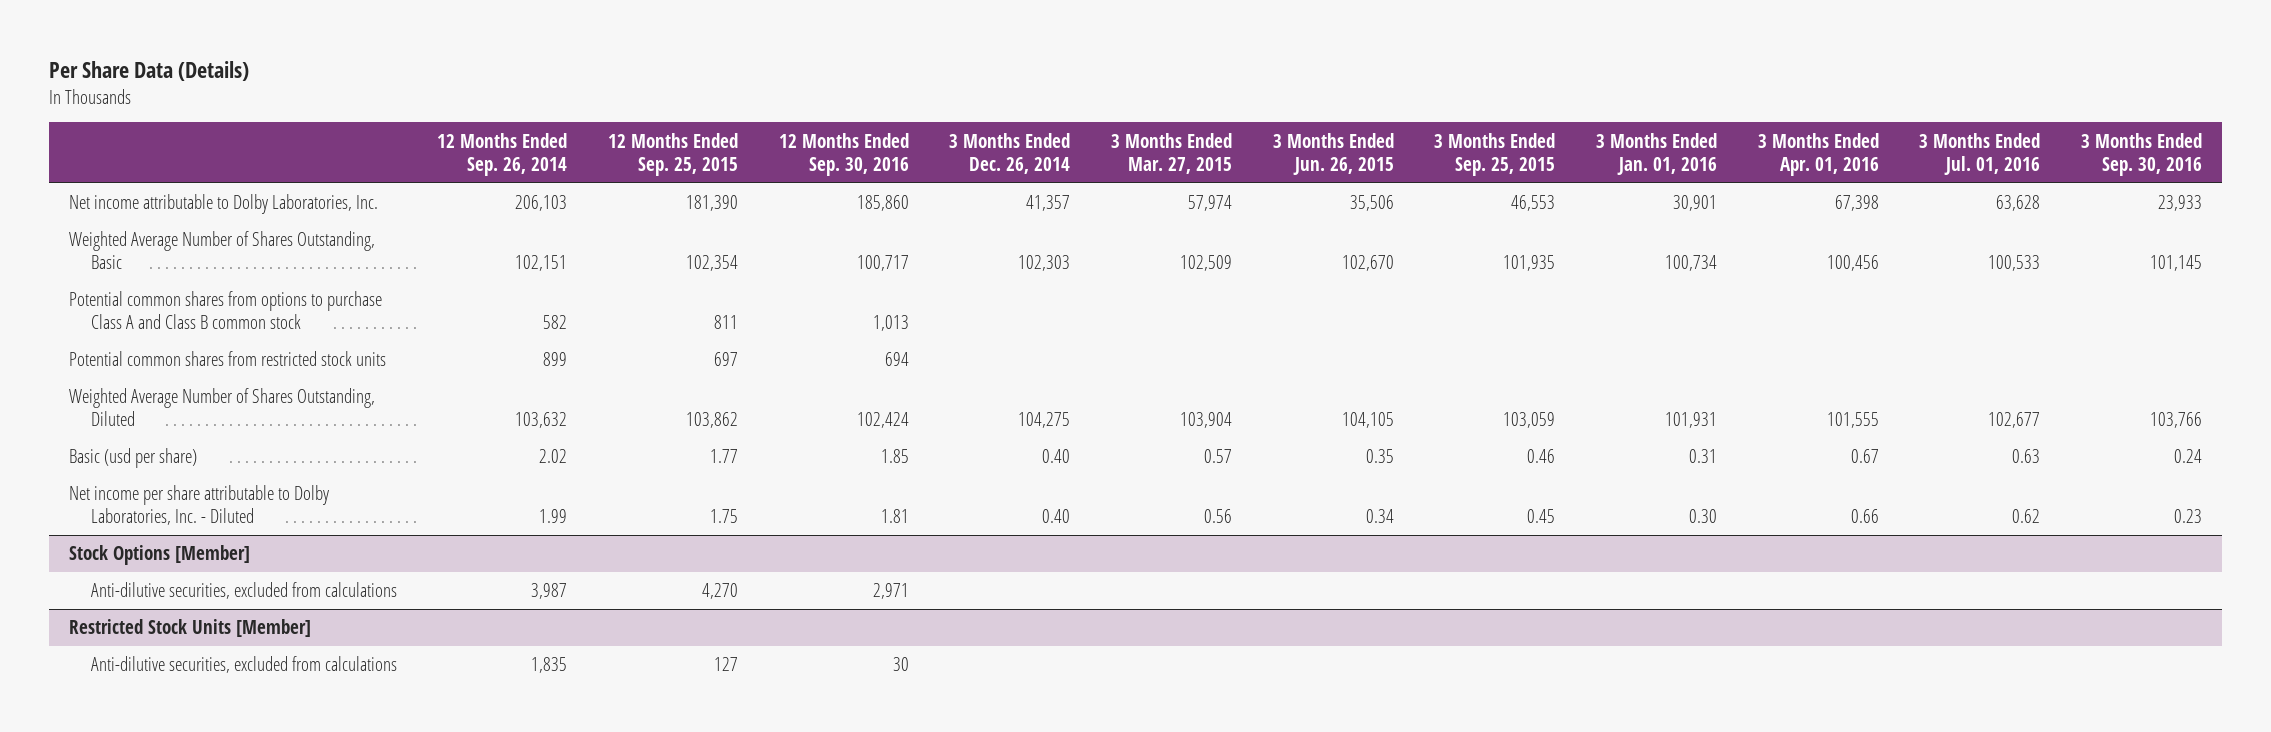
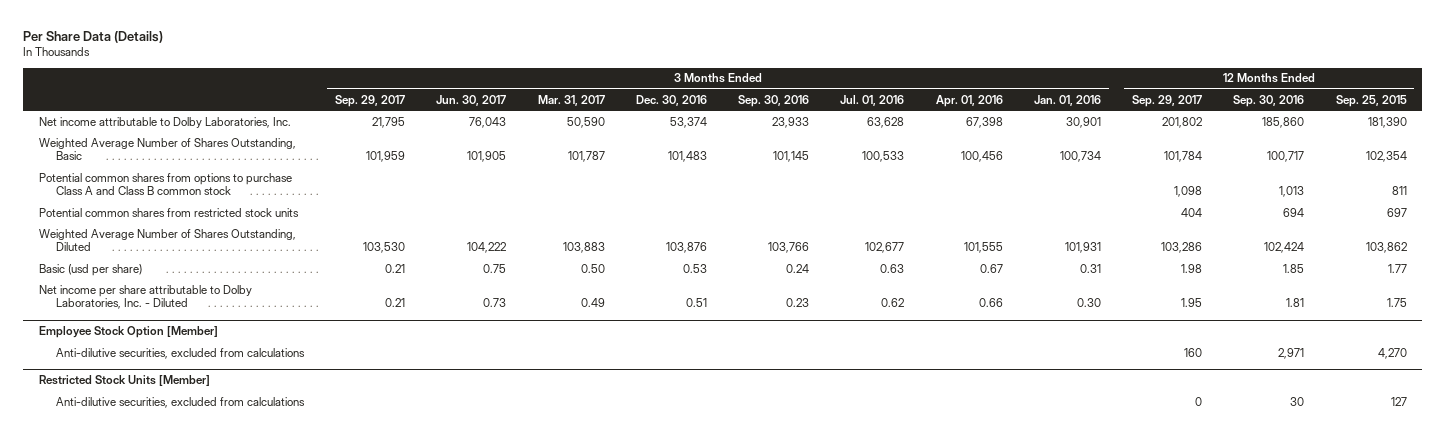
- | 12 Months Ended Sep. 26, 2014 | 12 Months Ended Sep. 25, 2015 | 12 Months Ended Sep. 30, 2016 | 3 Months Ended Dec. 26, 2014 | 3 Months Ended Mar. 27, 2015 | 3 Months Ended Jun. 26, 2015 | 3 Months Ended Sep. 25, 2015 | 3 Months Ended Jan. 01, 2016 | 3 Months Ended Apr. 01, 2016 | 3 Months Ended Jul. 01, 2016 | 3 Months Ended Sep. 30, 2016
+ | 3 Months Ended Sep. 29, 2017 | 3 Months Ended Jun. 30, 2017 | 3 Months Ended Mar. 31, 2017 | 3 Months Ended Dec. 30, 2016 | 3 Months Ended Sep. 30, 2016 | 3 Months Ended Jul. 01, 2016 | 3 Months Ended Apr. 01, 2016 | 3 Months Ended Jan. 01, 2016 | 12 Months Ended Sep. 29, 2017 | 12 Months Ended Sep. 30, 2016 | 12 Months Ended Sep. 25, 2015
- Stock Options [Member]
+ Employee Stock Option [Member]

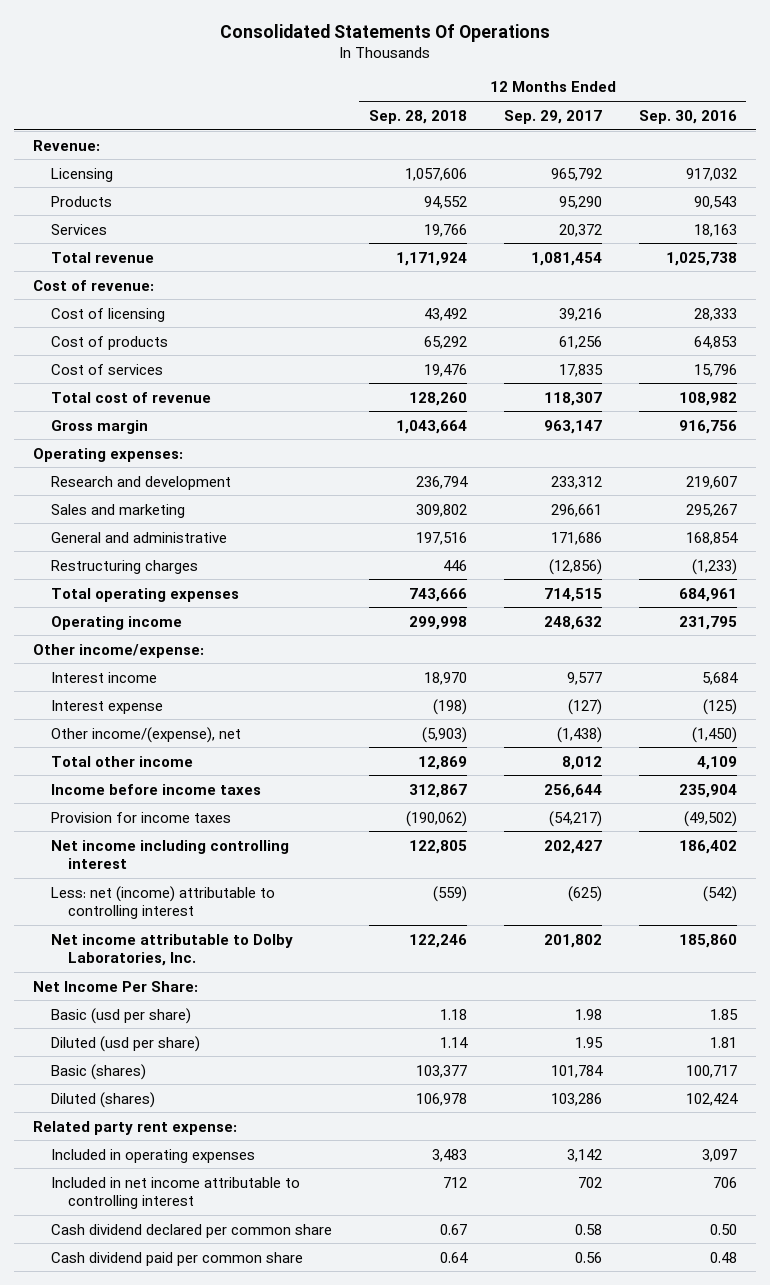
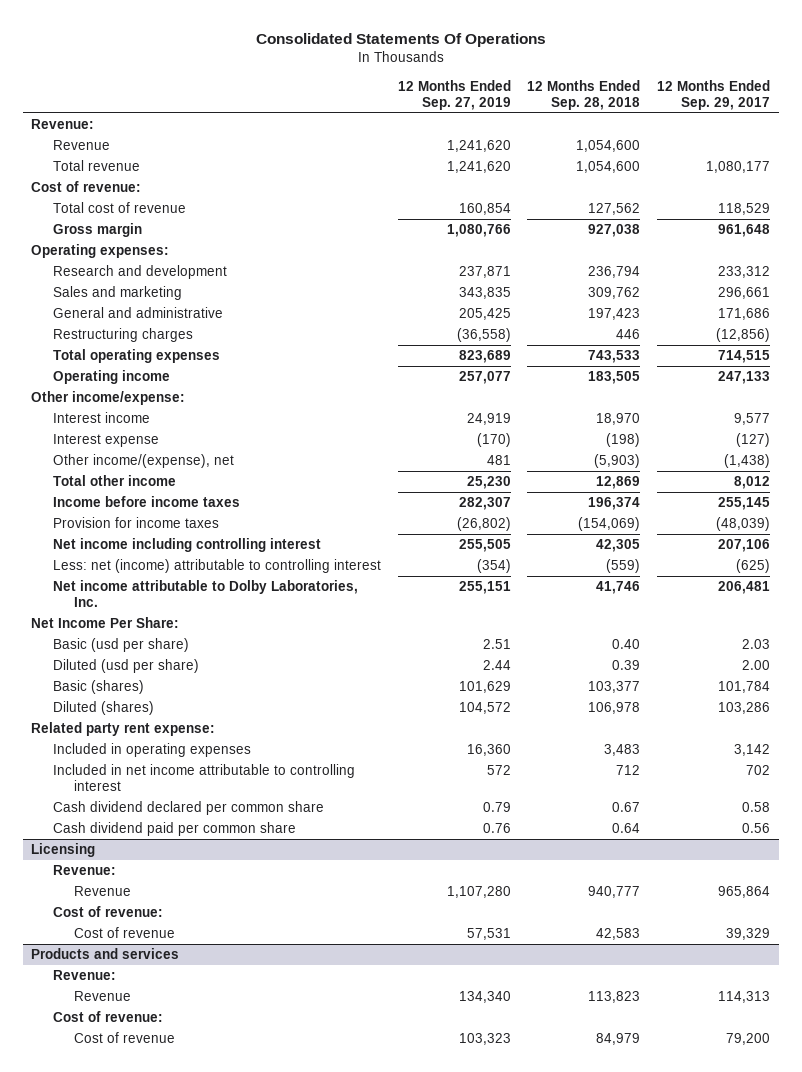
- | 12 Months Ended Sep. 28, 2018 | 12 Months Ended Sep. 29, 2017 | 12 Months Ended Sep. 30, 2016
+ | 12 Months Ended Sep. 27, 2019 | 12 Months Ended Sep. 28, 2018 | 12 Months Ended Sep. 29, 2017
- Licensing | 1,057,606 | 965,792 | 917,032
- Products | 94,552 | 95,290 | 90,543
- Services | 19,766 | 20,372 | 18,163
- Total revenue | 1,171,924 | 1,081,454 | 1,025,738
+ Revenue | 1,241,620 | 1,054,600 |
+ Total revenue | 1,241,620 | 1,054,600 | 1,080,177
- Cost of licensing | 43,492 | 39,216 | 28,333
- Cost of products | 65,292 | 61,256 | 64,853
- Cost of services | 19,476 | 17,835 | 15,796
- Total cost of revenue | 128,260 | 118,307 | 108,982
- Gross margin | 1,043,664 | 963,147 | 916,756
+ Total cost of revenue | 160,854 | 127,562 | 118,529
+ Gross margin | 1,080,766 | 927,038 | 961,648
- Sales and marketing | 309,802 | 296,661 | 295,267
- General and administrative | 197,516 | 171,686 | 168,854
+ Sales and marketing | 343,835 | 309,762 | 296,661
+ General and administrative | 205,425 | 197,423 | 171,686
- Total operating expenses | 743,666 | 714,515 | 684,961
- Operating income | 299,998 | 248,632 | 231,795
+ Total operating expenses | 823,689 | 743,533 | 714,515
+ Operating income | 257,077 | 183,505 | 247,133
- Income before income taxes | 312,867 | 256,644 | 235,904
- Provision for income taxes | (190,062) | (54,217) | (49,502)
- Net income including controlling interest | 122,805 | 202,427 | 186,402
+ Income before income taxes | 282,307 | 196,374 | 255,145
+ Provision for income taxes | (26,802) | (154,069) | (48,039)
+ Net income including controlling interest | 255,505 | 42,305 | 207,106
- Net income attributable to Dolby Laboratories, Inc. | 122,246 | 201,802 | 185,860
+ Net income attributable to Dolby Laboratories, Inc. | 255,151 | 41,746 | 206,481
- Basic (usd per share) | 1.18 | 1.98 | 1.85
- Diluted (usd per share) | 1.14 | 1.95 | 1.81
+ Basic (usd per share) | 2.51 | 0.40 | 2.03
+ Diluted (usd per share) | 2.44 | 0.39 | 2.00
+ Licensing
+ Revenue:
+ Revenue | 1,107,280 | 940,777 | 965,864
+ Cost of revenue:
+ Cost of revenue | 57,531 | 42,583 | 39,329
+ Products and services
+ Revenue:
+ Revenue | 134,340 | 113,823 | 114,313
+ Cost of revenue:
+ Cost of revenue | 103,323 | 84,979 | 79,200

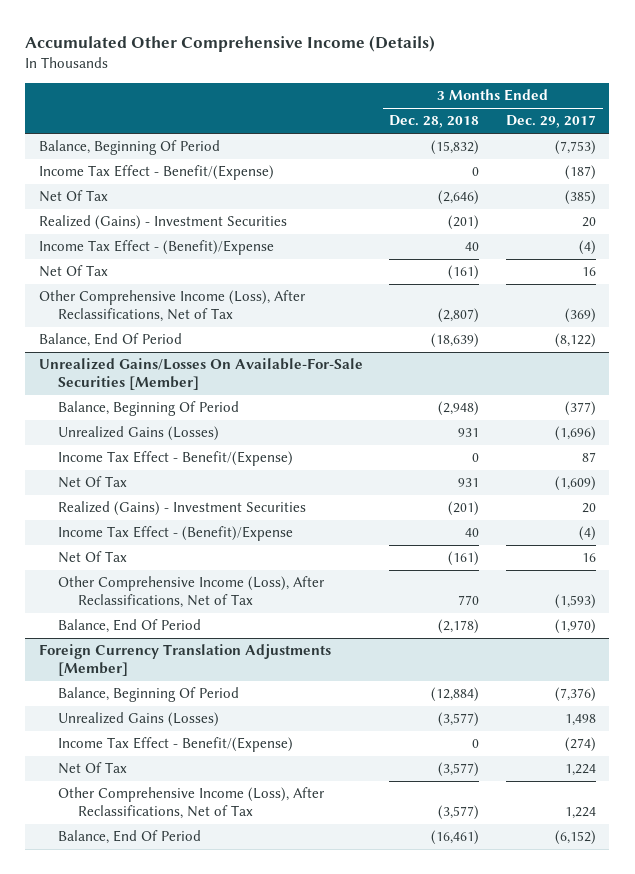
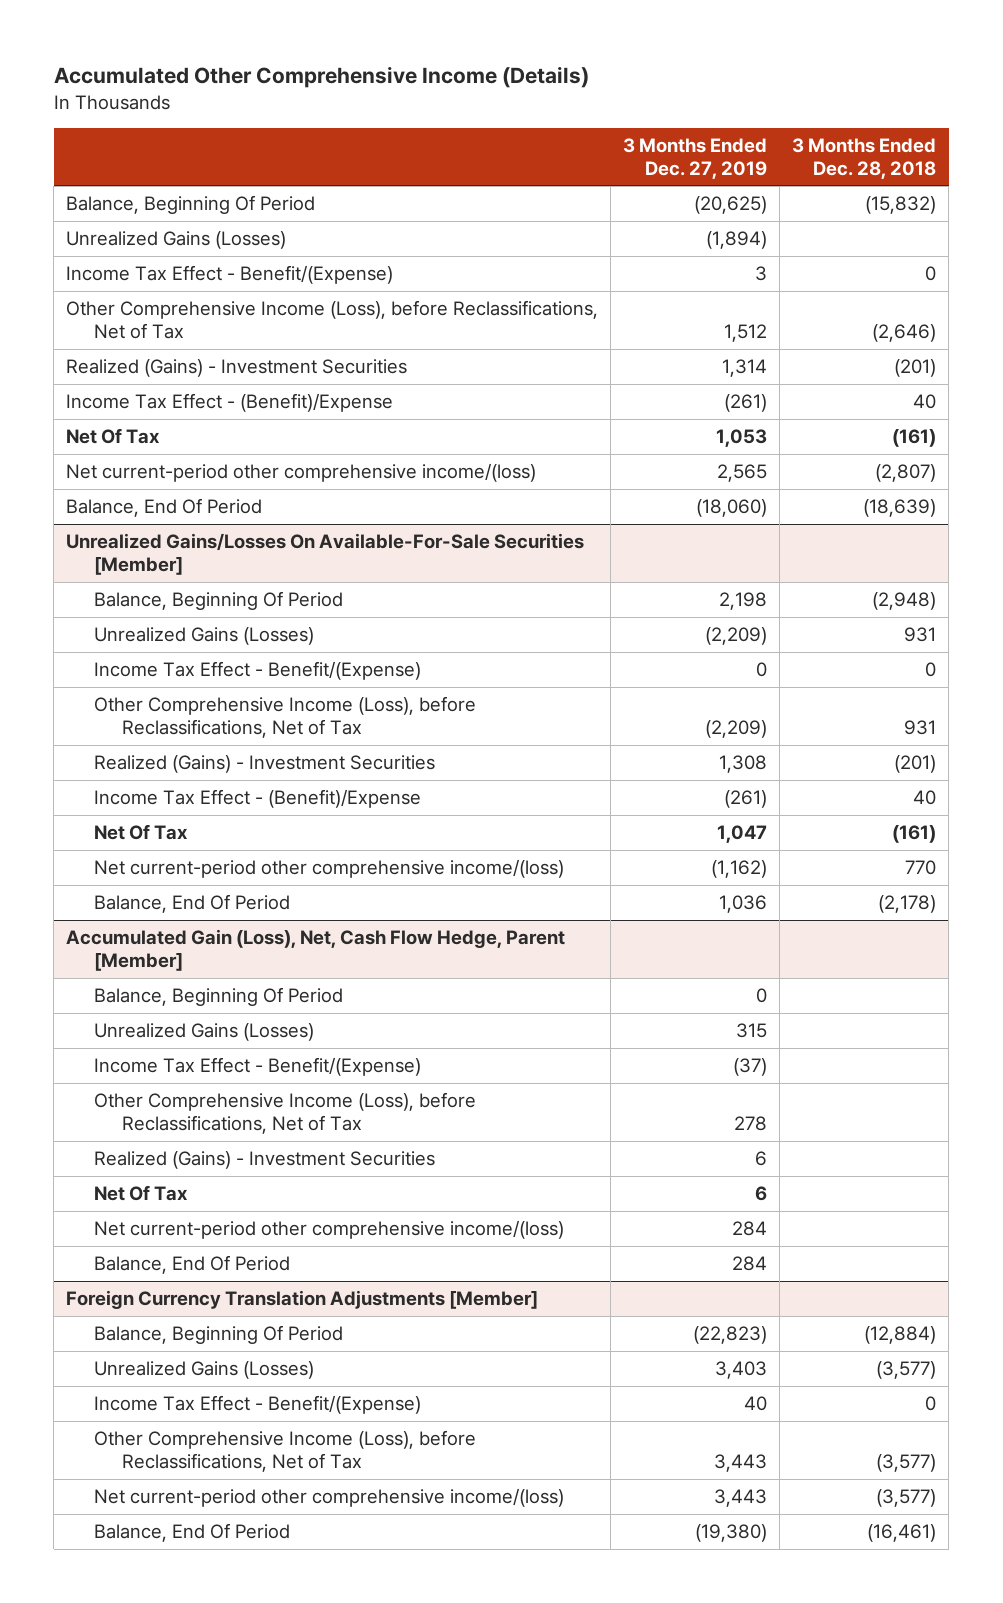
- | 3 Months Ended Dec. 28, 2018 | 3 Months Ended Dec. 29, 2017
+ | 3 Months Ended Dec. 27, 2019 | 3 Months Ended Dec. 28, 2018
+ Unrealized Gains (Losses) | (1,894) |
- Net Of Tax | (2,646) | (385)
+ Other Comprehensive Income (Loss), before Reclassifications, Net of Tax | 1,512 | (2,646)
- Other Comprehensive Income (Loss), After Reclassifications, Net of Tax | (2,807) | (369)
+ Net current-period other comprehensive income/(loss) | 2,565 | (2,807)
@ Unrealized Gains/Losses On Available-For-Sale Securities [Member]
- Net Of Tax | 931 | (1,609)
+ Other Comprehensive Income (Loss), before Reclassifications, Net of Tax | (2,209) | 931
- Other Comprehensive Income (Loss), After Reclassifications, Net of Tax | 770 | (1,593)
+ Net current-period other comprehensive income/(loss) | (1,162) | 770
+ Accumulated Gain (Loss), Net, Cash Flow Hedge, Parent [Member]
+ Balance, Beginning Of Period | 0 |
+ Unrealized Gains (Losses) | 315 |
+ Income Tax Effect - Benefit/(Expense) | (37) |
+ Other Comprehensive Income (Loss), before Reclassifications, Net of Tax | 278 |
+ Realized (Gains) - Investment Securities | 6 |
+ Net Of Tax | 6 |
+ Net current-period other comprehensive income/(loss) | 284 |
+ Balance, End Of Period | 284 |
@ Foreign Currency Translation Adjustments [Member]
- Net Of Tax | (3,577) | 1,224
- Other Comprehensive Income (Loss), After Reclassifications, Net of Tax | (3,577) | 1,224
+ Other Comprehensive Income (Loss), before Reclassifications, Net of Tax | 3,443 | (3,577)
+ Net current-period other comprehensive income/(loss) | 3,443 | (3,577)

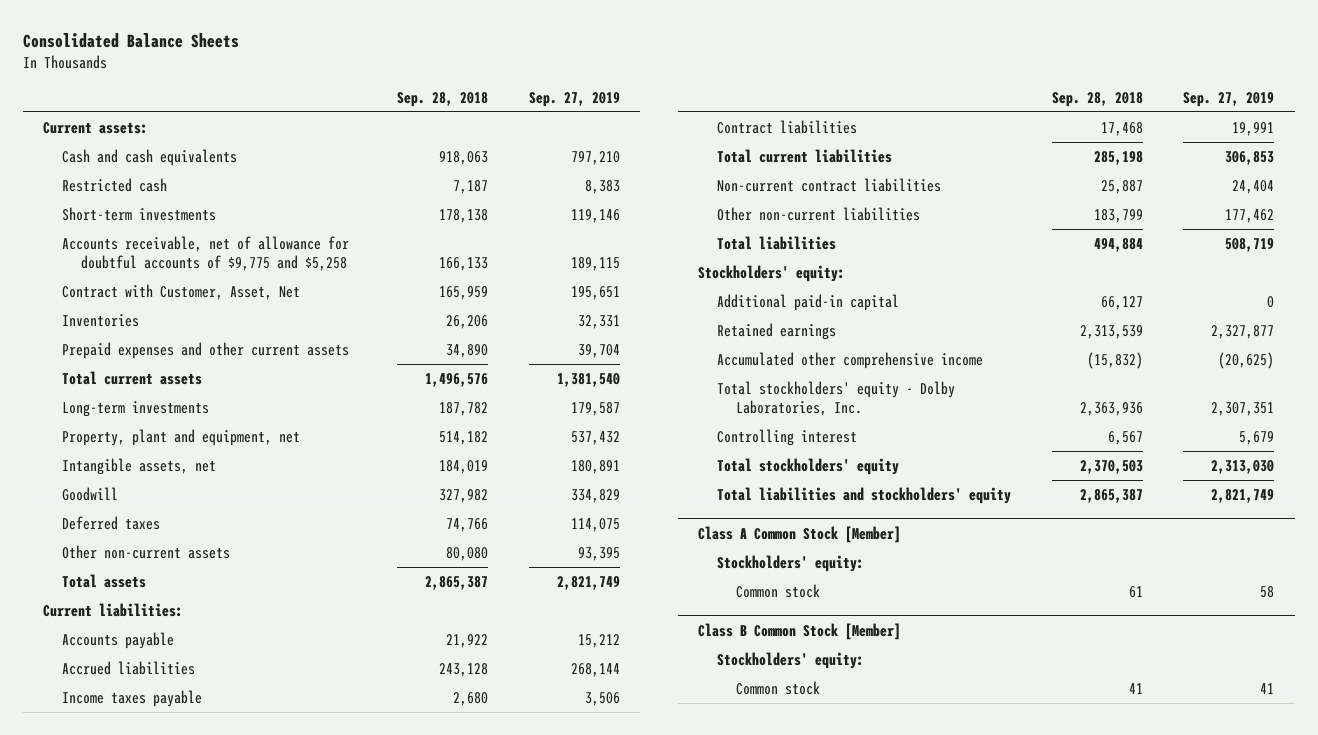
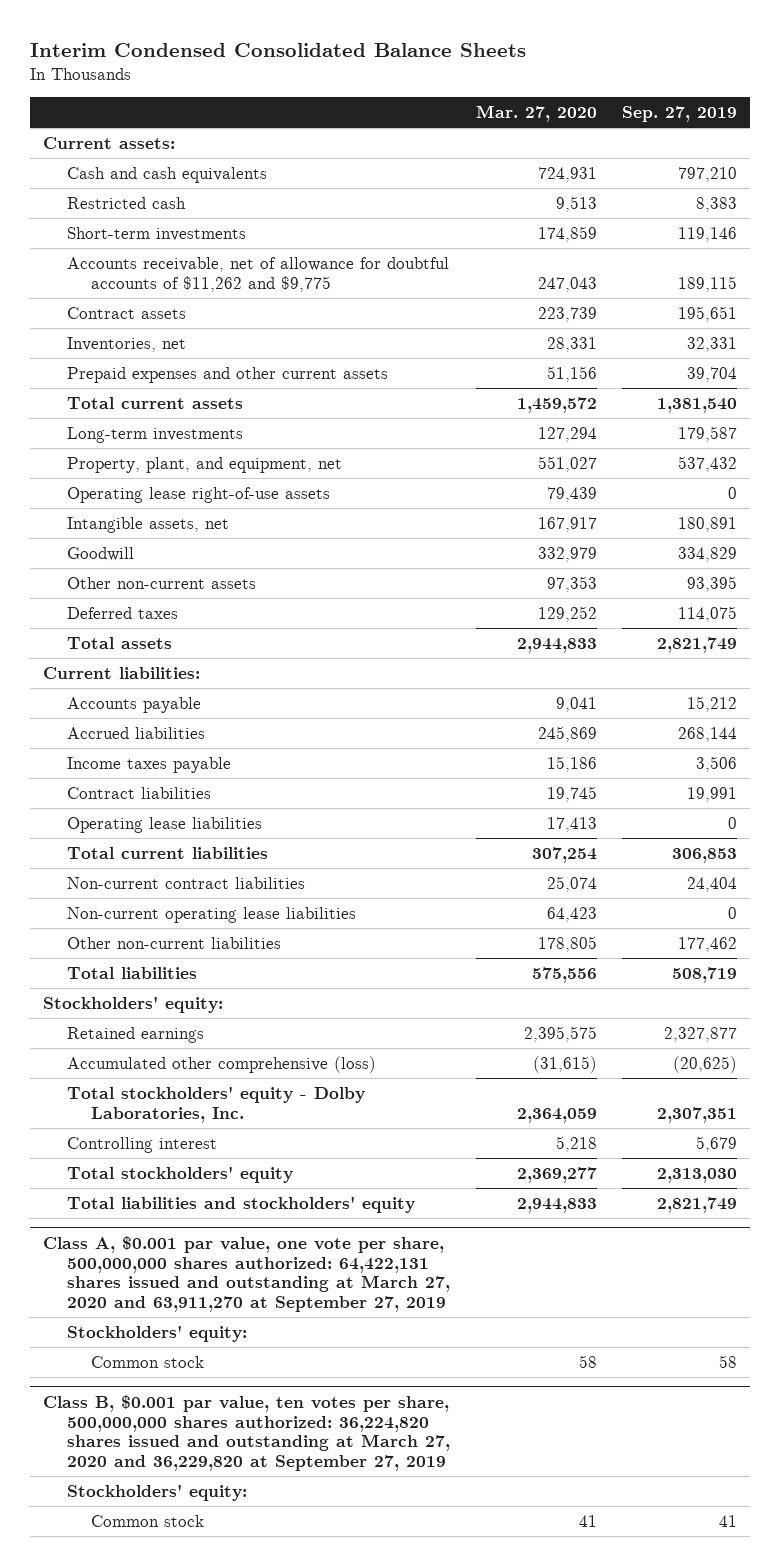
- Consolidated Balance Sheets
+ Interim Condensed Consolidated Balance Sheets
- | Sep. 28, 2018 | Sep. 27, 2019
+ | Mar. 27, 2020 | Sep. 27, 2019
- Accounts receivable, net of allowance for doubtful accounts of $9,775 and $5,258 | 166,133 | 189,115
- Contract with Customer, Asset, Net | 165,959 | 195,651
- Inventories | 26,206 | 32,331
+ Accounts receivable, net of allowance for doubtful accounts of $11,262 and $9,775 | 247,043 | 189,115
+ Contract assets | 223,739 | 195,651
+ Inventories, net | 28,331 | 32,331
- Property, plant and equipment, net | 514,182 | 537,432
+ Property, plant, and equipment, net | 551,027 | 537,432
+ Operating lease right-of-use assets | 79,439 | 0
moved down: Deferred taxes | 129,252 | 114,075
+ Operating lease liabilities | 17,413 | 0
+ Non-current operating lease liabilities | 64,423 | 0
- Additional paid-in capital | 66,127 | 0
- Accumulated other comprehensive income | (15,832) | (20,625)
+ Accumulated other comprehensive (loss) | (31,615) | (20,625)
- Class A Common Stock [Member]
+ Class A, $0.001 par value, one vote per share, 500,000,000 shares authorized: 64,422,131 shares issued and outstanding at March 27, 2020 and 63,911,270 at September 27, 2019
- Class B Common Stock [Member]
+ Class B, $0.001 par value, ten votes per share, 500,000,000 shares authorized: 36,224,820 shares issued and outstanding at March 27, 2020 and 36,229,820 at September 27, 2019

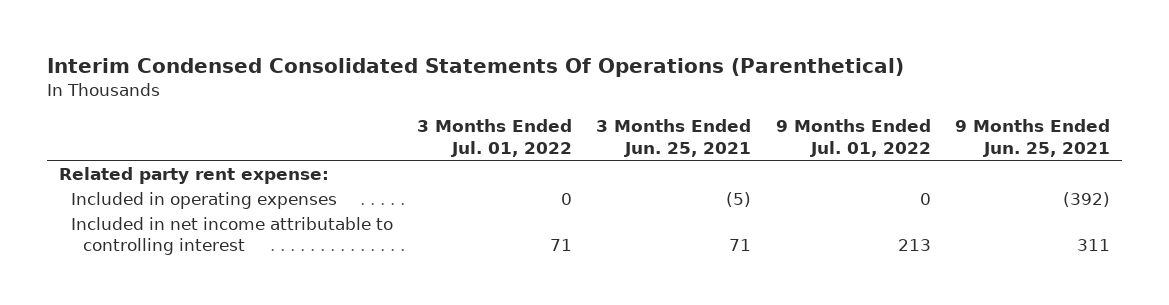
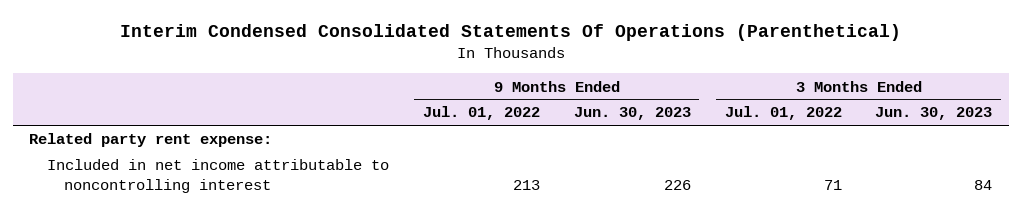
- | 3 Months Ended Jul. 01, 2022 | 3 Months Ended Jun. 25, 2021 | 9 Months Ended Jul. 01, 2022 | 9 Months Ended Jun. 25, 2021
+ | 9 Months Ended Jul. 01, 2022 | 9 Months Ended Jun. 30, 2023 | 3 Months Ended Jul. 01, 2022 | 3 Months Ended Jun. 30, 2023
- Included in operating expenses | 0 | (5) | 0 | (392)
- Included in net income attributable to controlling interest | 71 | 71 | 213 | 311
+ Included in net income attributable to noncontrolling interest | 213 | 226 | 71 | 84

